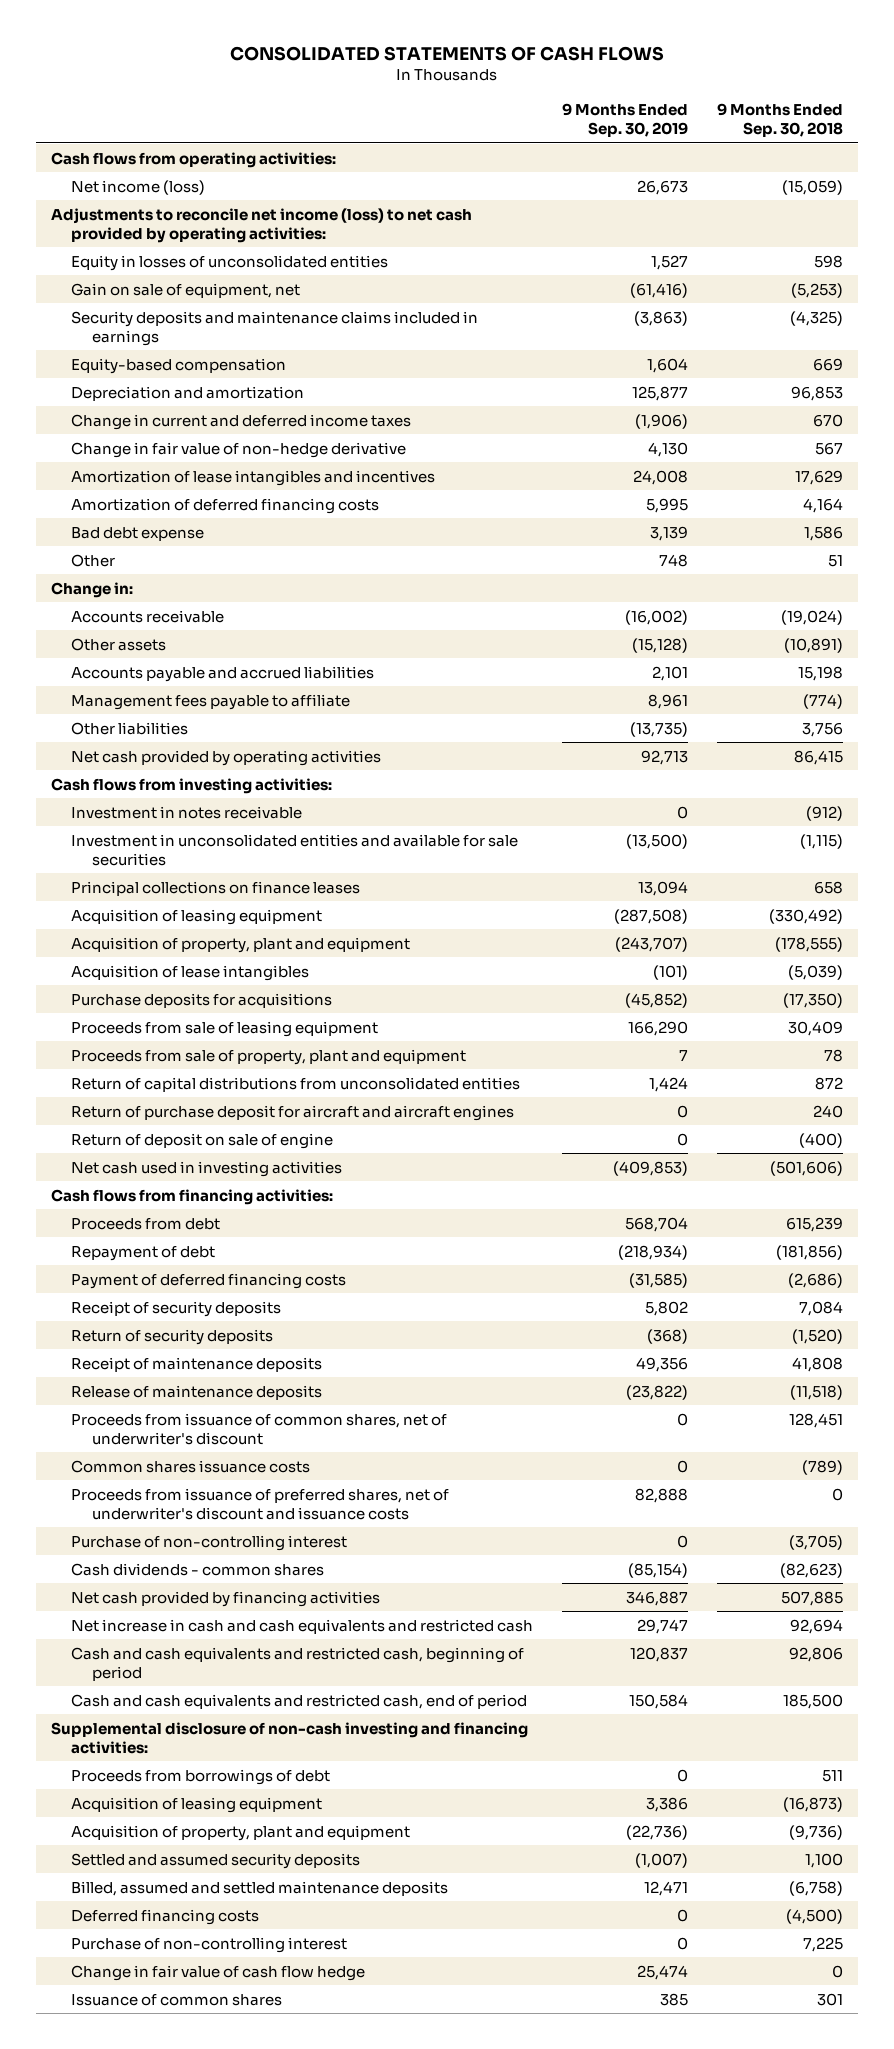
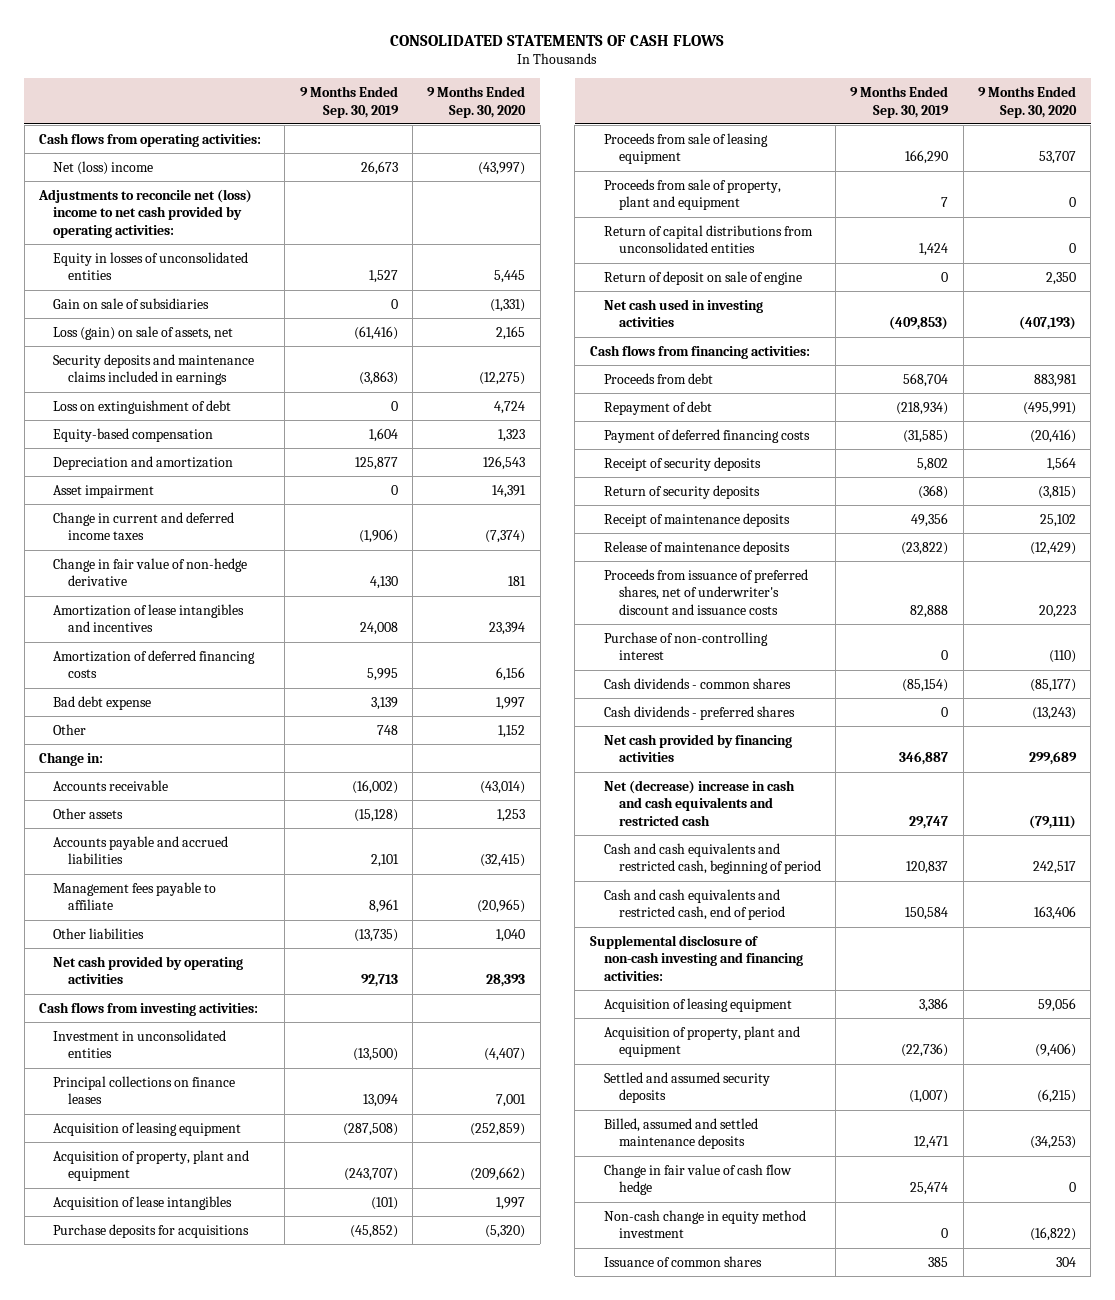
- | 9 Months Ended Sep. 30, 2019 | 9 Months Ended Sep. 30, 2018
+ | 9 Months Ended Sep. 30, 2019 | 9 Months Ended Sep. 30, 2020
- Net income (loss) | 26,673 | (15,059)
- Adjustments to reconcile net income (loss) to net cash provided by operating activities:
+ Net (loss) income | 26,673 | (43,997)
+ Adjustments to reconcile net (loss) income to net cash provided by operating activities:
- Gain on sale of equipment, net | (61,416) | (5,253)
+ Gain on sale of subsidiaries | 0 | (1,331)
+ Loss (gain) on sale of assets, net | (61,416) | 2,165
+ Loss on extinguishment of debt | 0 | 4,724
+ Asset impairment | 0 | 14,391
- Investment in notes receivable | 0 | (912)
- Investment in unconsolidated entities and available for sale securities | (13,500) | (1,115)
+ Investment in unconsolidated entities | (13,500) | (4,407)
- Return of purchase deposit for aircraft and aircraft engines | 0 | 240
- Proceeds from issuance of common shares, net of underwriter's discount | 0 | 128,451
- Common shares issuance costs | 0 | (789)
+ Cash dividends - preferred shares | 0 | (13,243)
- Net increase in cash and cash equivalents and restricted cash | 29,747 | 92,694
+ Net (decrease) increase in cash and cash equivalents and restricted cash | 29,747 | (79,111)
- Proceeds from borrowings of debt | 0 | 511
- Deferred financing costs | 0 | (4,500)
- Purchase of non-controlling interest | 0 | 7,225
+ Non-cash change in equity method investment | 0 | (16,822)

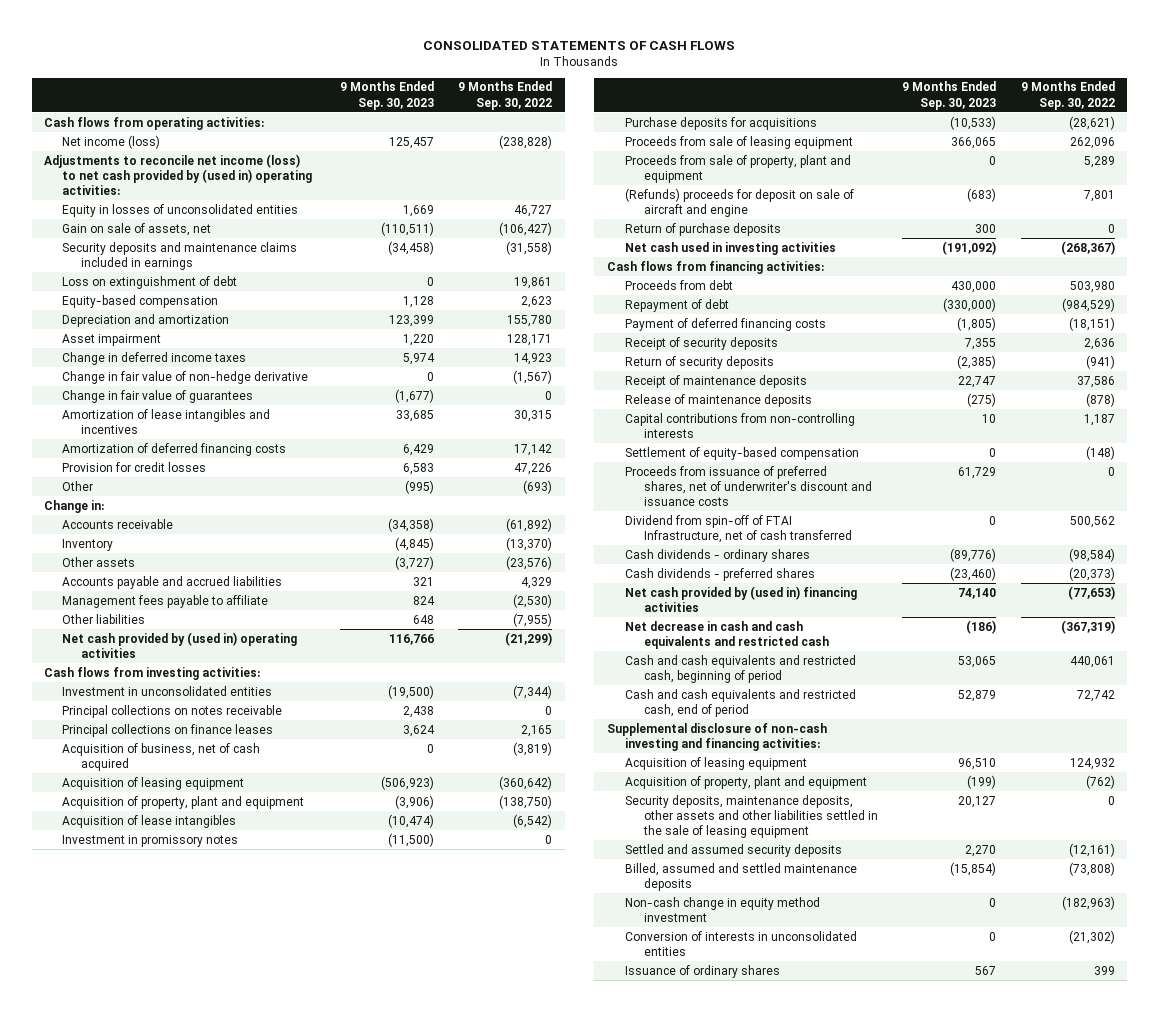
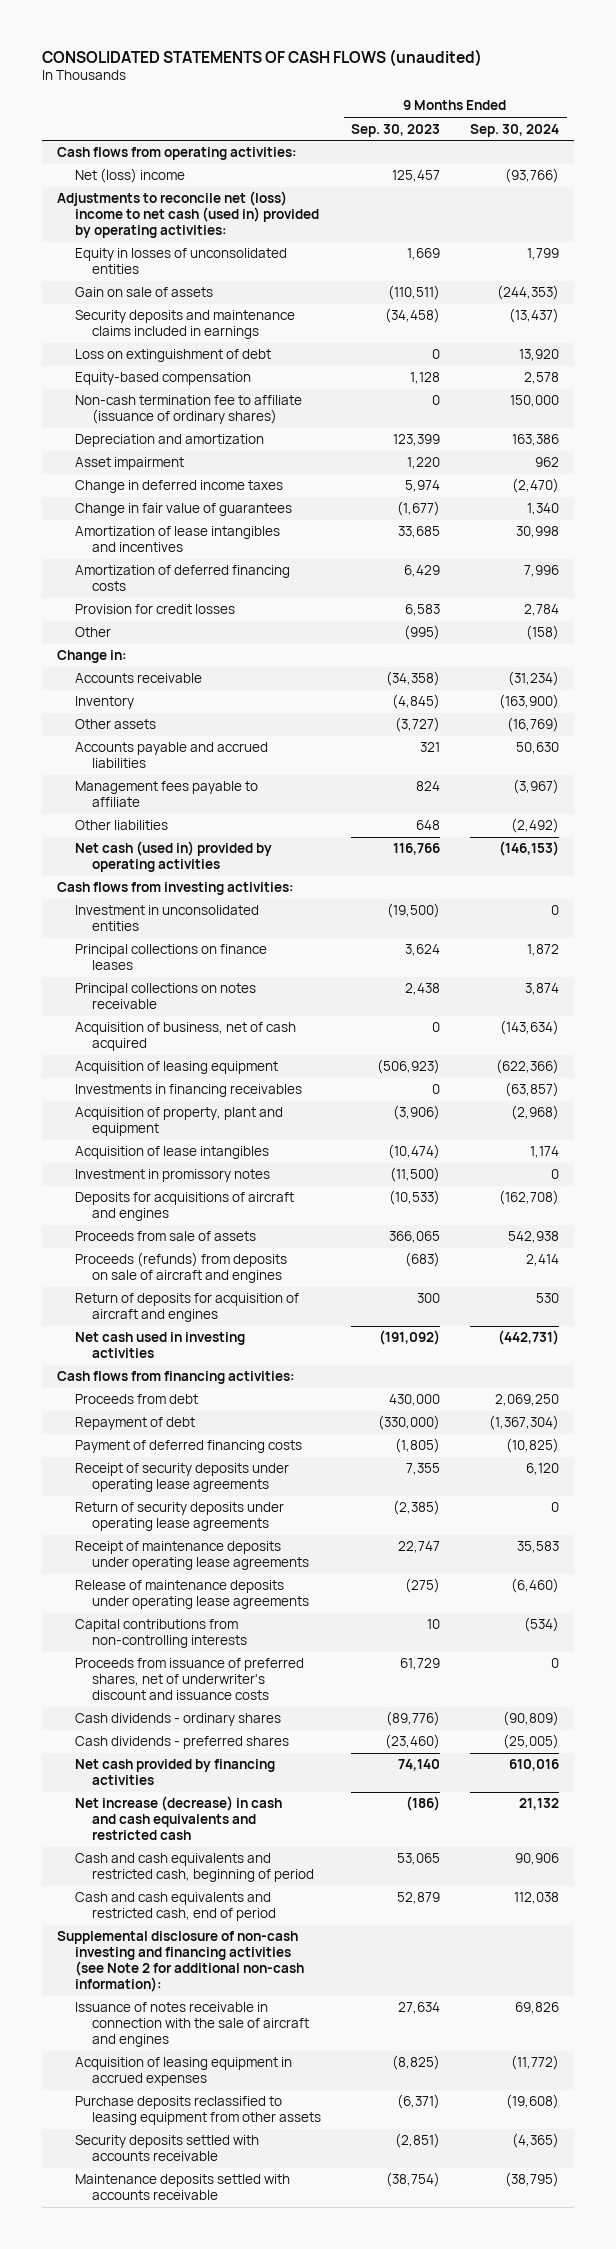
- CONSOLIDATED STATEMENTS OF CASH FLOWS
+ CONSOLIDATED STATEMENTS OF CASH FLOWS (unaudited)
- | 9 Months Ended Sep. 30, 2023 | 9 Months Ended Sep. 30, 2022
+ | 9 Months Ended Sep. 30, 2023 | 9 Months Ended Sep. 30, 2024
- Net income (loss) | 125,457 | (238,828)
- Adjustments to reconcile net income (loss) to net cash provided by (used in) operating activities:
+ Net (loss) income | 125,457 | (93,766)
+ Adjustments to reconcile net (loss) income to net cash (used in) provided by operating activities:
- Gain on sale of assets, net | (110,511) | (106,427)
+ Gain on sale of assets | (110,511) | (244,353)
+ Non-cash termination fee to affiliate (issuance of ordinary shares) | 0 | 150,000
- Change in fair value of non-hedge derivative | 0 | (1,567)
- Net cash provided by (used in) operating activities | 116,766 | (21,299)
+ Net cash (used in) provided by operating activities | 116,766 | (146,153)
moved down: Principal collections on notes receivable | 2,438 | 3,874
+ Investments in financing receivables | 0 | (63,857)
- Purchase deposits for acquisitions | (10,533) | (28,621)
- Proceeds from sale of leasing equipment | 366,065 | 262,096
- Proceeds from sale of property, plant and equipment | 0 | 5,289
- (Refunds) proceeds for deposit on sale of aircraft and engine | (683) | 7,801
- Return of purchase deposits | 300 | 0
+ Deposits for acquisitions of aircraft and engines | (10,533) | (162,708)
+ Proceeds from sale of assets | 366,065 | 542,938
+ Proceeds (refunds) from deposits on sale of aircraft and engines | (683) | 2,414
+ Return of deposits for acquisition of aircraft and engines | 300 | 530
- Receipt of security deposits | 7,355 | 2,636
- Return of security deposits | (2,385) | (941)
- Receipt of maintenance deposits | 22,747 | 37,586
- Release of maintenance deposits | (275) | (878)
+ Receipt of security deposits under operating lease agreements | 7,355 | 6,120
+ Return of security deposits under operating lease agreements | (2,385) | 0
+ Receipt of maintenance deposits under operating lease agreements | 22,747 | 35,583
+ Release of maintenance deposits under operating lease agreements | (275) | (6,460)
- Settlement of equity-based compensation | 0 | (148)
- Dividend from spin-off of FTAI Infrastructure, net of cash transferred | 0 | 500,562
- Net cash provided by (used in) financing activities | 74,140 | (77,653)
- Net decrease in cash and cash equivalents and restricted cash | (186) | (367,319)
+ Net cash provided by financing activities | 74,140 | 610,016
+ Net increase (decrease) in cash and cash equivalents and restricted cash | (186) | 21,132
- Supplemental disclosure of non-cash investing and financing activities:
- Acquisition of leasing equipment | 96,510 | 124,932
- Acquisition of property, plant and equipment | (199) | (762)
- Security deposits, maintenance deposits, other assets and other liabilities settled in the sale of leasing equipment | 20,127 | 0
- Settled and assumed security deposits | 2,270 | (12,161)
- Billed, assumed and settled maintenance deposits | (15,854) | (73,808)
- Non-cash change in equity method investment | 0 | (182,963)
- Conversion of interests in unconsolidated entities | 0 | (21,302)
- Issuance of ordinary shares | 567 | 399
+ Supplemental disclosure of non-cash investing and financing activities (see Note 2 for additional non-cash information):
+ Issuance of notes receivable in connection with the sale of aircraft and engines | 27,634 | 69,826
+ Acquisition of leasing equipment in accrued expenses | (8,825) | (11,772)
+ Purchase deposits reclassified to leasing equipment from other assets | (6,371) | (19,608)
+ Security deposits settled with accounts receivable | (2,851) | (4,365)
+ Maintenance deposits settled with accounts receivable | (38,754) | (38,795)

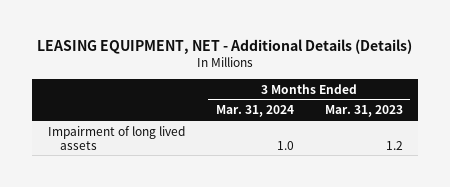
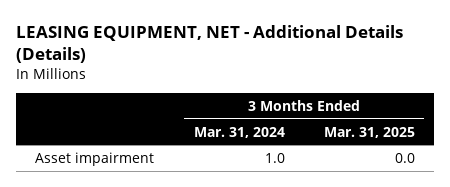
- | 3 Months Ended Mar. 31, 2024 | 3 Months Ended Mar. 31, 2023
+ | 3 Months Ended Mar. 31, 2024 | 3 Months Ended Mar. 31, 2025
- Impairment of long lived assets | 1.0 | 1.2
+ Asset impairment | 1.0 | 0.0

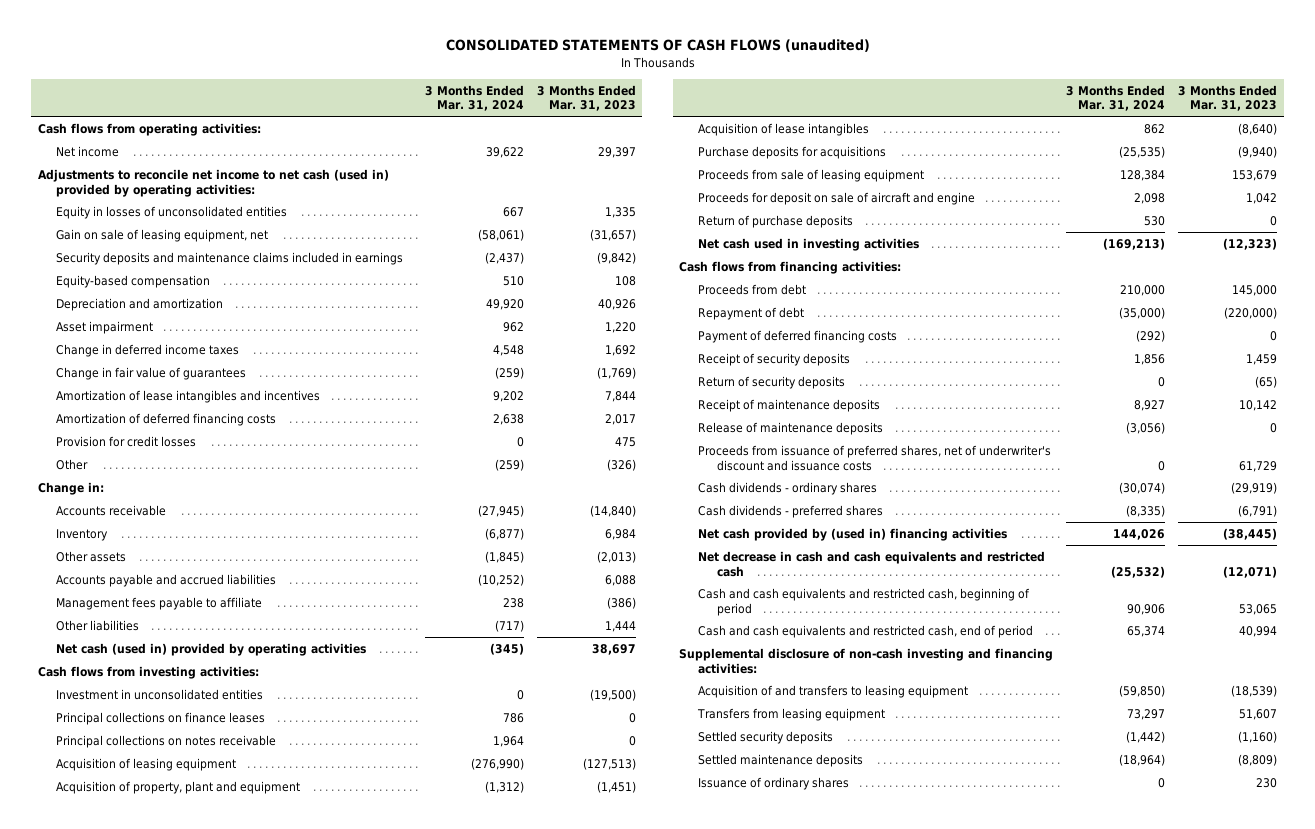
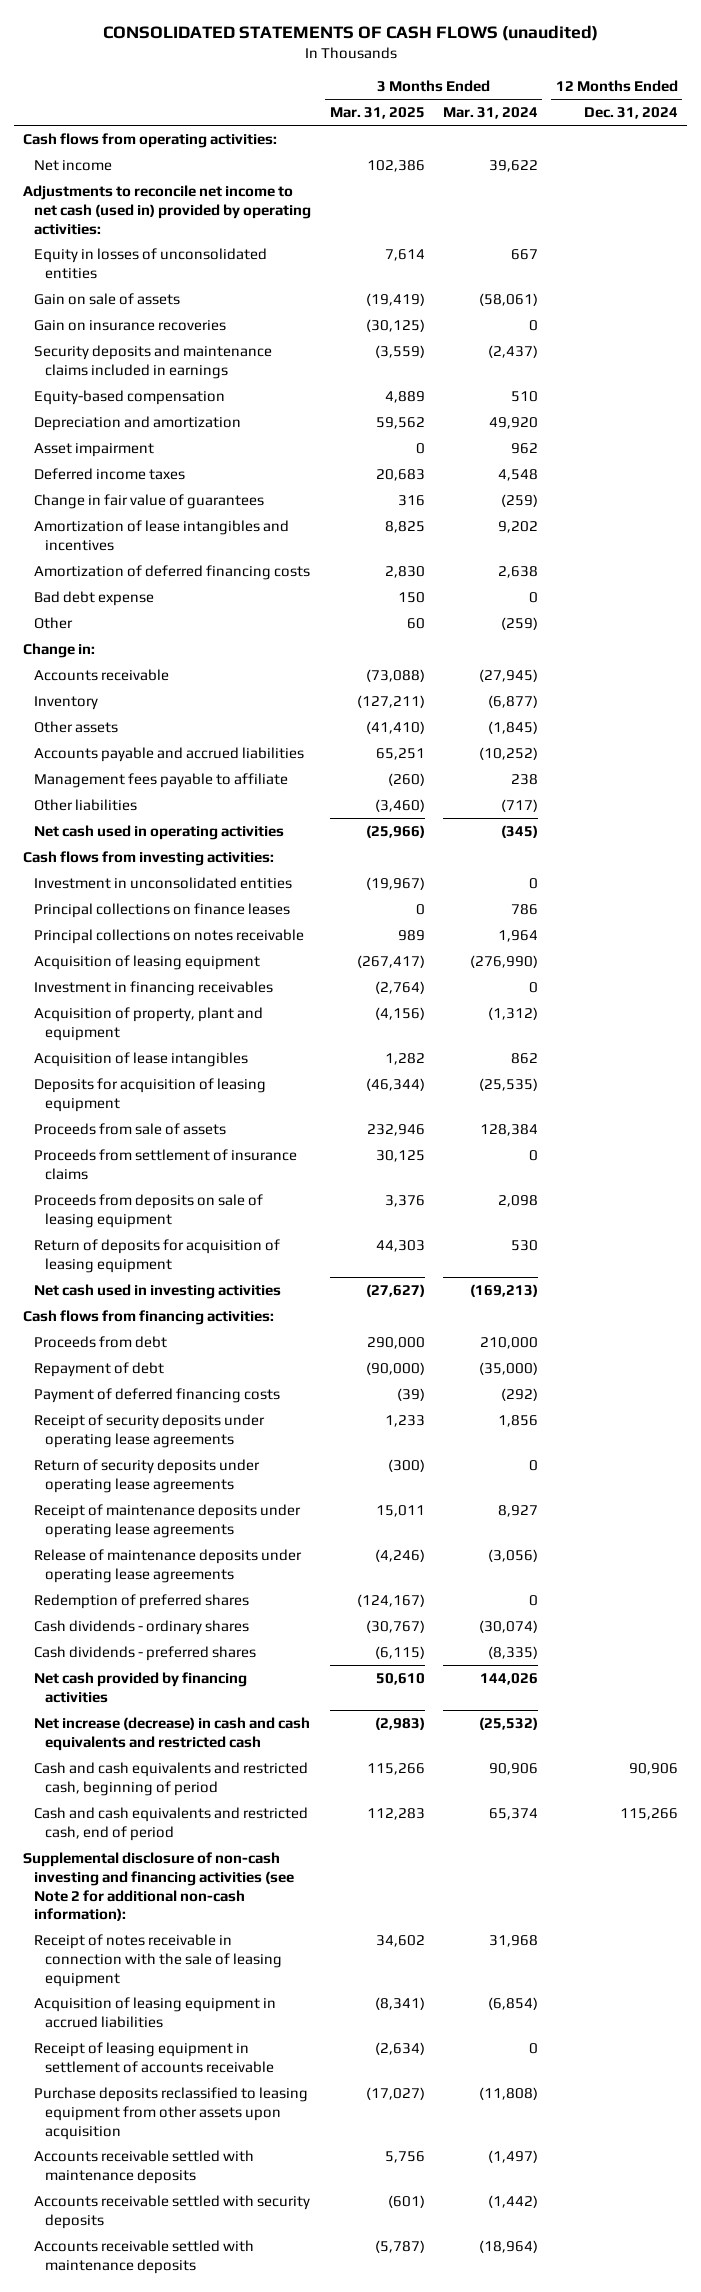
- | 3 Months Ended Mar. 31, 2024 | 3 Months Ended Mar. 31, 2023
+ | 3 Months Ended Mar. 31, 2025 | 3 Months Ended Mar. 31, 2024 | 12 Months Ended Dec. 31, 2024
- Gain on sale of leasing equipment, net | (58,061) | (31,657)
+ Gain on sale of assets | (19,419) | (58,061) |
+ Gain on insurance recoveries | (30,125) | 0 |
- Change in deferred income taxes | 4,548 | 1,692
+ Deferred income taxes | 20,683 | 4,548 |
- Provision for credit losses | 0 | 475
+ Bad debt expense | 150 | 0 |
- Net cash (used in) provided by operating activities | (345) | 38,697
+ Net cash used in operating activities | (25,966) | (345) |
+ Investment in financing receivables | (2,764) | 0 |
- Purchase deposits for acquisitions | (25,535) | (9,940)
- Proceeds from sale of leasing equipment | 128,384 | 153,679
- Proceeds for deposit on sale of aircraft and engine | 2,098 | 1,042
- Return of purchase deposits | 530 | 0
+ Deposits for acquisition of leasing equipment | (46,344) | (25,535) |
+ Proceeds from sale of assets | 232,946 | 128,384 |
+ Proceeds from settlement of insurance claims | 30,125 | 0 |
+ Proceeds from deposits on sale of leasing equipment | 3,376 | 2,098 |
+ Return of deposits for acquisition of leasing equipment | 44,303 | 530 |
- Receipt of security deposits | 1,856 | 1,459
- Return of security deposits | 0 | (65)
- Receipt of maintenance deposits | 8,927 | 10,142
- Release of maintenance deposits | (3,056) | 0
- Proceeds from issuance of preferred shares, net of underwriter's discount and issuance costs | 0 | 61,729
+ Receipt of security deposits under operating lease agreements | 1,233 | 1,856 |
+ Return of security deposits under operating lease agreements | (300) | 0 |
+ Receipt of maintenance deposits under operating lease agreements | 15,011 | 8,927 |
+ Release of maintenance deposits under operating lease agreements | (4,246) | (3,056) |
+ Redemption of preferred shares | (124,167) | 0 |
- Net cash provided by (used in) financing activities | 144,026 | (38,445)
- Net decrease in cash and cash equivalents and restricted cash | (25,532) | (12,071)
+ Net cash provided by financing activities | 50,610 | 144,026 |
+ Net increase (decrease) in cash and cash equivalents and restricted cash | (2,983) | (25,532) |
- Supplemental disclosure of non-cash investing and financing activities:
- Acquisition of and transfers to leasing equipment | (59,850) | (18,539)
- Transfers from leasing equipment | 73,297 | 51,607
- Settled security deposits | (1,442) | (1,160)
- Settled maintenance deposits | (18,964) | (8,809)
- Issuance of ordinary shares | 0 | 230
+ Supplemental disclosure of non-cash investing and financing activities (see Note 2 for additional non-cash information):
+ Receipt of notes receivable in connection with the sale of leasing equipment | 34,602 | 31,968 |
+ Acquisition of leasing equipment in accrued liabilities | (8,341) | (6,854) |
+ Receipt of leasing equipment in settlement of accounts receivable | (2,634) | 0 |
+ Purchase deposits reclassified to leasing equipment from other assets upon acquisition | (17,027) | (11,808) |
+ Accounts receivable settled with maintenance deposits | 5,756 | (1,497) |
+ Accounts receivable settled with security deposits | (601) | (1,442) |
+ Accounts receivable settled with maintenance deposits | (5,787) | (18,964) |

